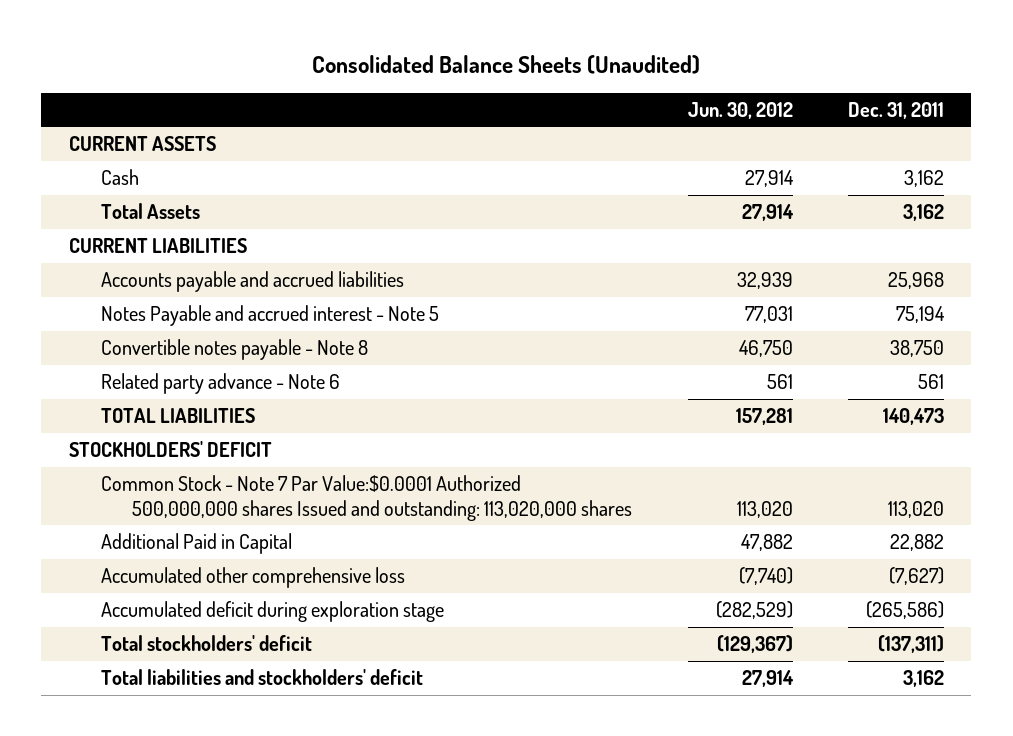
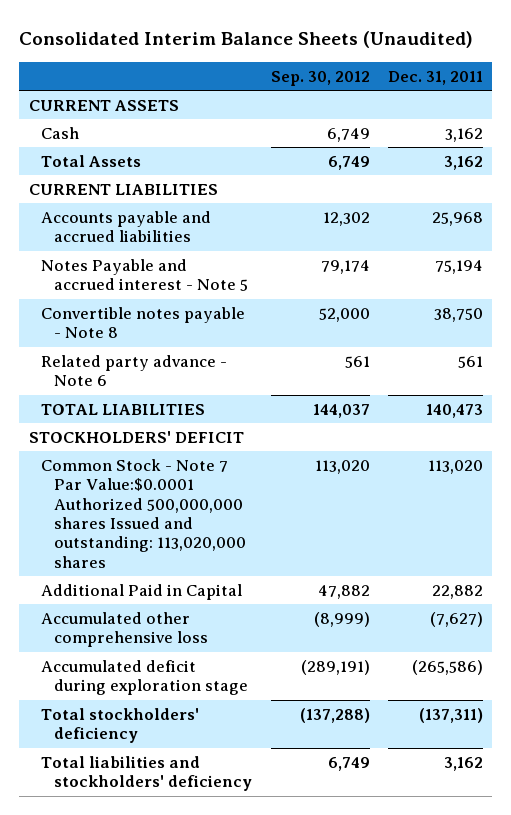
- Consolidated Balance Sheets (Unaudited)
+ Consolidated Interim Balance Sheets (Unaudited)
- | Jun. 30, 2012 | Dec. 31, 2011
+ | Sep. 30, 2012 | Dec. 31, 2011
- Total stockholders' deficit | (129,367) | (137,311)
- Total liabilities and stockholders' deficit | 27,914 | 3,162
+ Total stockholders' deficiency | (137,288) | (137,311)
+ Total liabilities and stockholders' deficiency | 6,749 | 3,162

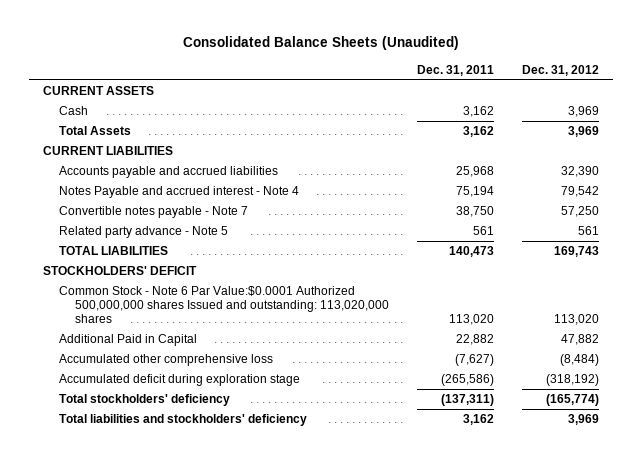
- Consolidated Interim Balance Sheets (Unaudited)
+ Consolidated Balance Sheets (Unaudited)
- | Sep. 30, 2012 | Dec. 31, 2011
+ | Dec. 31, 2011 | Dec. 31, 2012
- Notes Payable and accrued interest - Note 5 | 79,174 | 75,194
- Convertible notes payable - Note 8 | 52,000 | 38,750
- Related party advance - Note 6 | 561 | 561
+ Notes Payable and accrued interest - Note 4 | 75,194 | 79,542
+ Convertible notes payable - Note 7 | 38,750 | 57,250
+ Related party advance - Note 5 | 561 | 561
- Common Stock - Note 7 Par Value:$0.0001 Authorized 500,000,000 shares Issued and outstanding: 113,020,000 shares | 113,020 | 113,020
+ Common Stock - Note 6 Par Value:$0.0001 Authorized 500,000,000 shares Issued and outstanding: 113,020,000 shares | 113,020 | 113,020

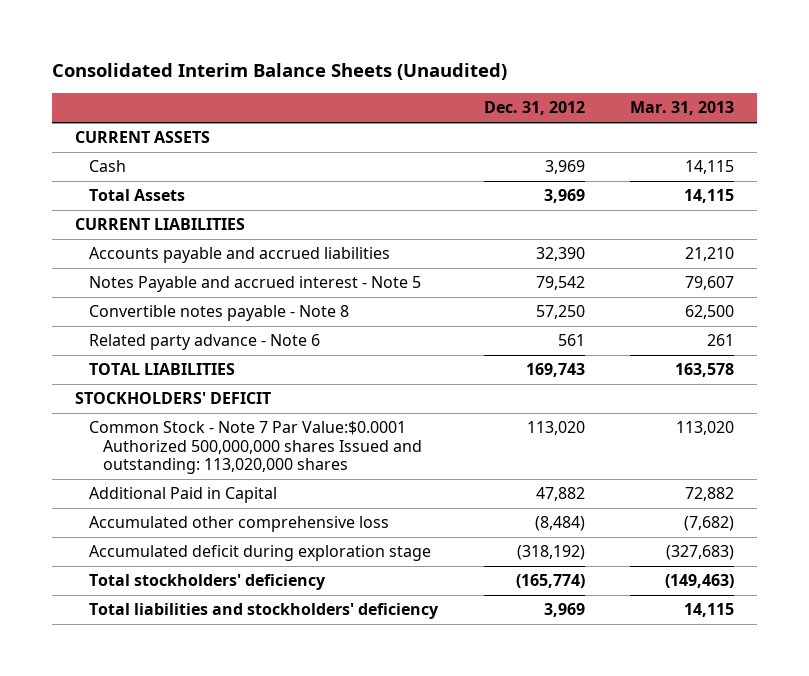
- Consolidated Balance Sheets (Unaudited)
+ Consolidated Interim Balance Sheets (Unaudited)
- | Dec. 31, 2011 | Dec. 31, 2012
+ | Dec. 31, 2012 | Mar. 31, 2013
- Notes Payable and accrued interest - Note 4 | 75,194 | 79,542
- Convertible notes payable - Note 7 | 38,750 | 57,250
- Related party advance - Note 5 | 561 | 561
+ Notes Payable and accrued interest - Note 5 | 79,542 | 79,607
+ Convertible notes payable - Note 8 | 57,250 | 62,500
+ Related party advance - Note 6 | 561 | 261
- Common Stock - Note 6 Par Value:$0.0001 Authorized 500,000,000 shares Issued and outstanding: 113,020,000 shares | 113,020 | 113,020
+ Common Stock - Note 7 Par Value:$0.0001 Authorized 500,000,000 shares Issued and outstanding: 113,020,000 shares | 113,020 | 113,020

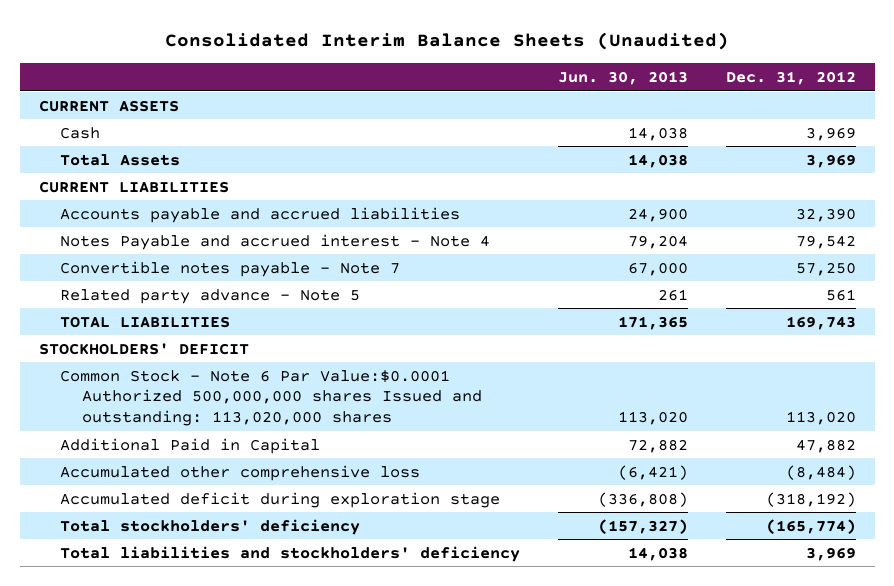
- | Dec. 31, 2012 | Mar. 31, 2013
+ | Jun. 30, 2013 | Dec. 31, 2012
- Notes Payable and accrued interest - Note 5 | 79,542 | 79,607
- Convertible notes payable - Note 8 | 57,250 | 62,500
- Related party advance - Note 6 | 561 | 261
+ Notes Payable and accrued interest - Note 4 | 79,204 | 79,542
+ Convertible notes payable - Note 7 | 67,000 | 57,250
+ Related party advance - Note 5 | 261 | 561
- Common Stock - Note 7 Par Value:$0.0001 Authorized 500,000,000 shares Issued and outstanding: 113,020,000 shares | 113,020 | 113,020
+ Common Stock - Note 6 Par Value:$0.0001 Authorized 500,000,000 shares Issued and outstanding: 113,020,000 shares | 113,020 | 113,020

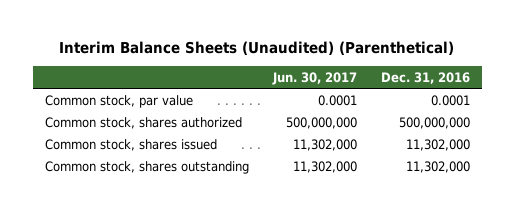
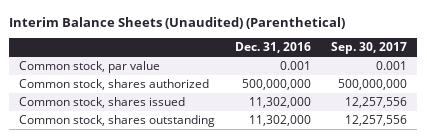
- | Jun. 30, 2017 | Dec. 31, 2016
+ | Dec. 31, 2016 | Sep. 30, 2017
- Common stock, par value | 0.0001 | 0.0001
+ Common stock, par value | 0.001 | 0.001

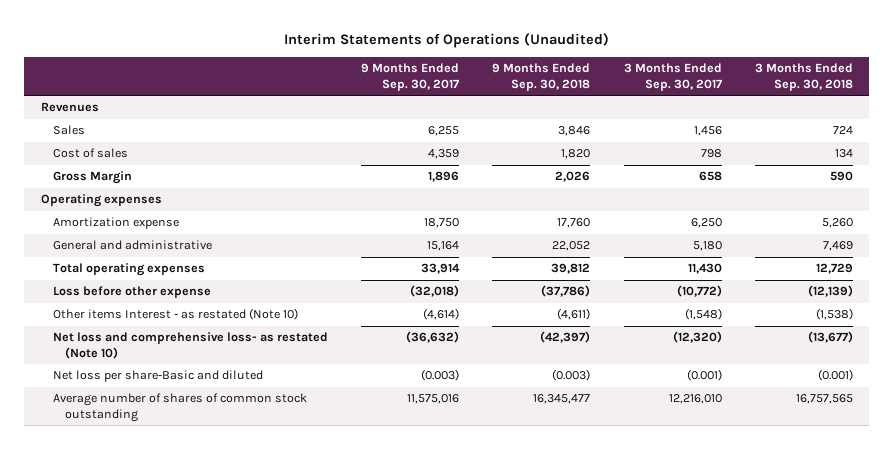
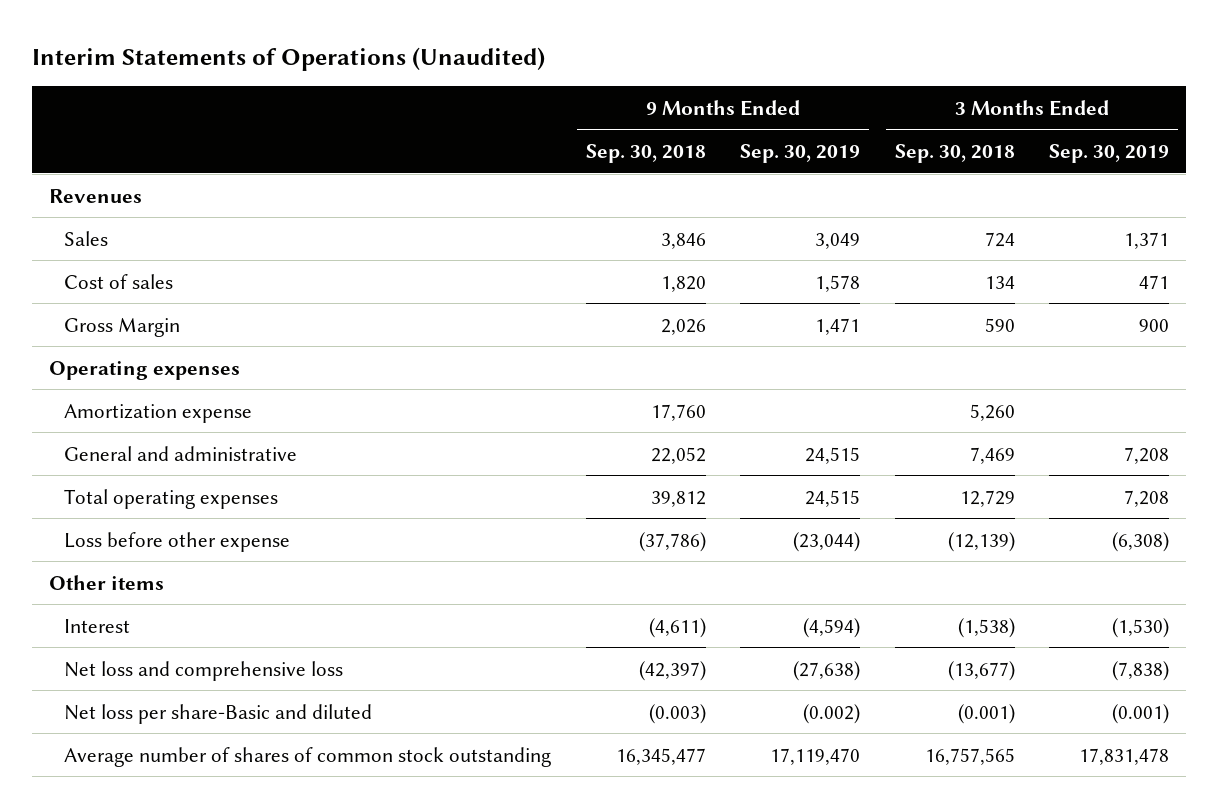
- | 9 Months Ended Sep. 30, 2017 | 9 Months Ended Sep. 30, 2018 | 3 Months Ended Sep. 30, 2017 | 3 Months Ended Sep. 30, 2018
+ | 9 Months Ended Sep. 30, 2018 | 9 Months Ended Sep. 30, 2019 | 3 Months Ended Sep. 30, 2018 | 3 Months Ended Sep. 30, 2019
- Other items Interest - as restated (Note 10) | (4,614) | (4,611) | (1,548) | (1,538)
- Net loss and comprehensive loss- as restated (Note 10) | (36,632) | (42,397) | (12,320) | (13,677)
+ Other items
+ Interest | (4,611) | (4,594) | (1,538) | (1,530)
+ Net loss and comprehensive loss | (42,397) | (27,638) | (13,677) | (7,838)

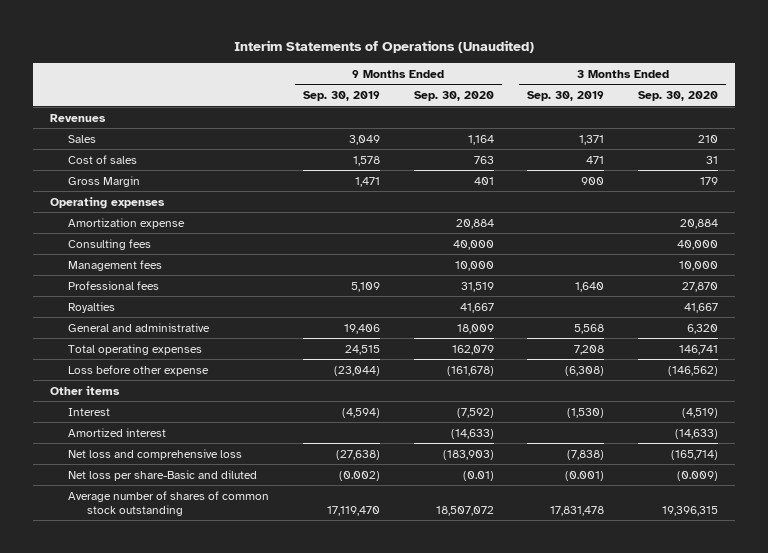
- | 9 Months Ended Sep. 30, 2018 | 9 Months Ended Sep. 30, 2019 | 3 Months Ended Sep. 30, 2018 | 3 Months Ended Sep. 30, 2019
+ | 9 Months Ended Sep. 30, 2019 | 9 Months Ended Sep. 30, 2020 | 3 Months Ended Sep. 30, 2019 | 3 Months Ended Sep. 30, 2020
- General and administrative | 22,052 | 24,515 | 7,469 | 7,208
+ Consulting fees | | 40,000 | | 40,000
+ Management fees | | 10,000 | | 10,000
+ Professional fees | 5,109 | 31,519 | 1,640 | 27,870
+ Royalties | | 41,667 | | 41,667
+ General and administrative | 19,406 | 18,009 | 5,568 | 6,320
+ Amortized interest | | (14,633) | | (14,633)

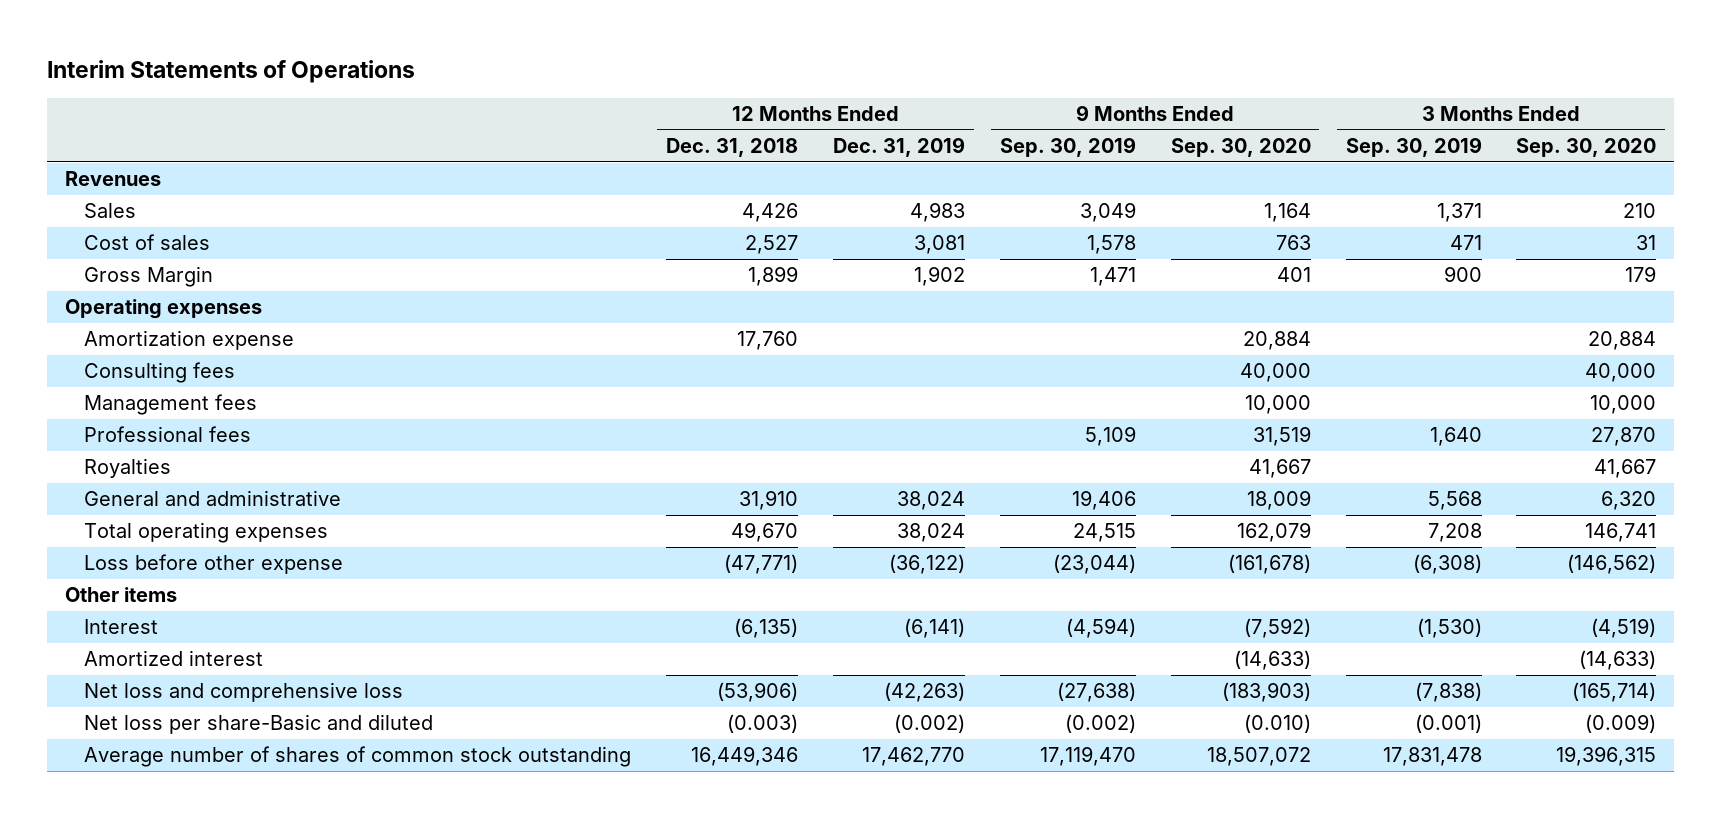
- Interim Statements of Operations (Unaudited)
+ Interim Statements of Operations
- | 9 Months Ended Sep. 30, 2019 | 9 Months Ended Sep. 30, 2020 | 3 Months Ended Sep. 30, 2019 | 3 Months Ended Sep. 30, 2020
+ | 12 Months Ended Dec. 31, 2018 | 12 Months Ended Dec. 31, 2019 | 9 Months Ended Sep. 30, 2019 | 9 Months Ended Sep. 30, 2020 | 3 Months Ended Sep. 30, 2019 | 3 Months Ended Sep. 30, 2020
- Net loss per share-Basic and diluted | (0.002) | (0.01) | (0.001) | (0.009)
+ Net loss per share-Basic and diluted | (0.003) | (0.002) | (0.002) | (0.010) | (0.001) | (0.009)

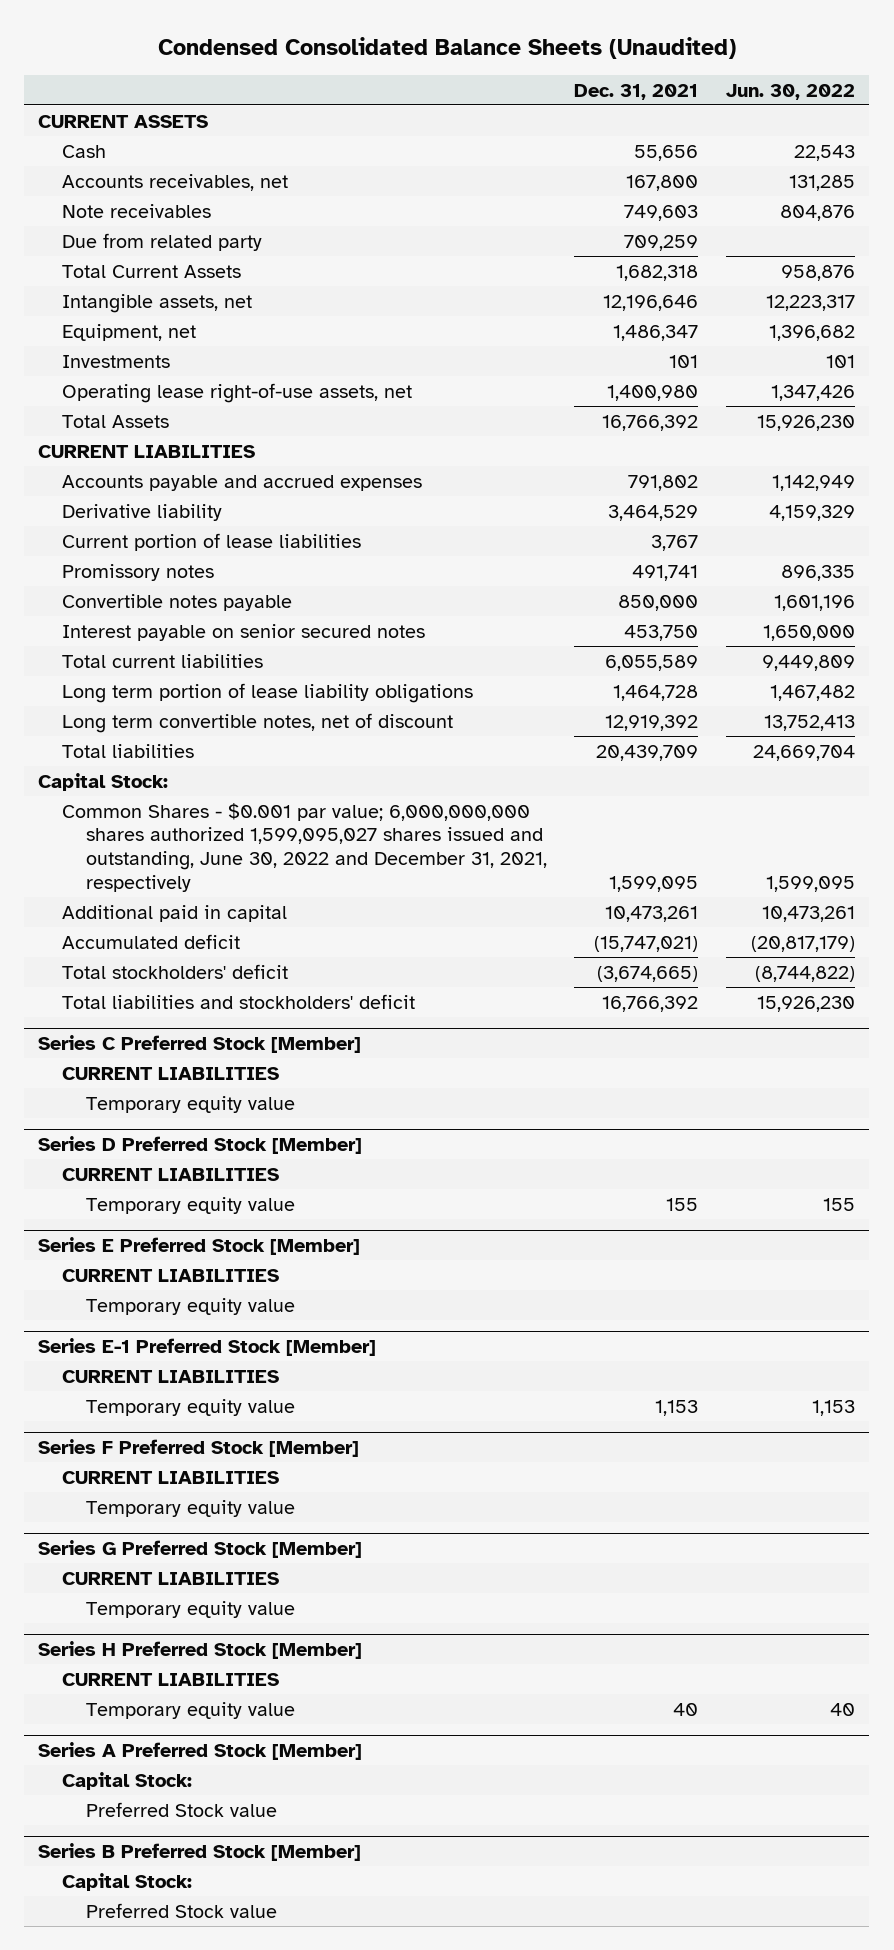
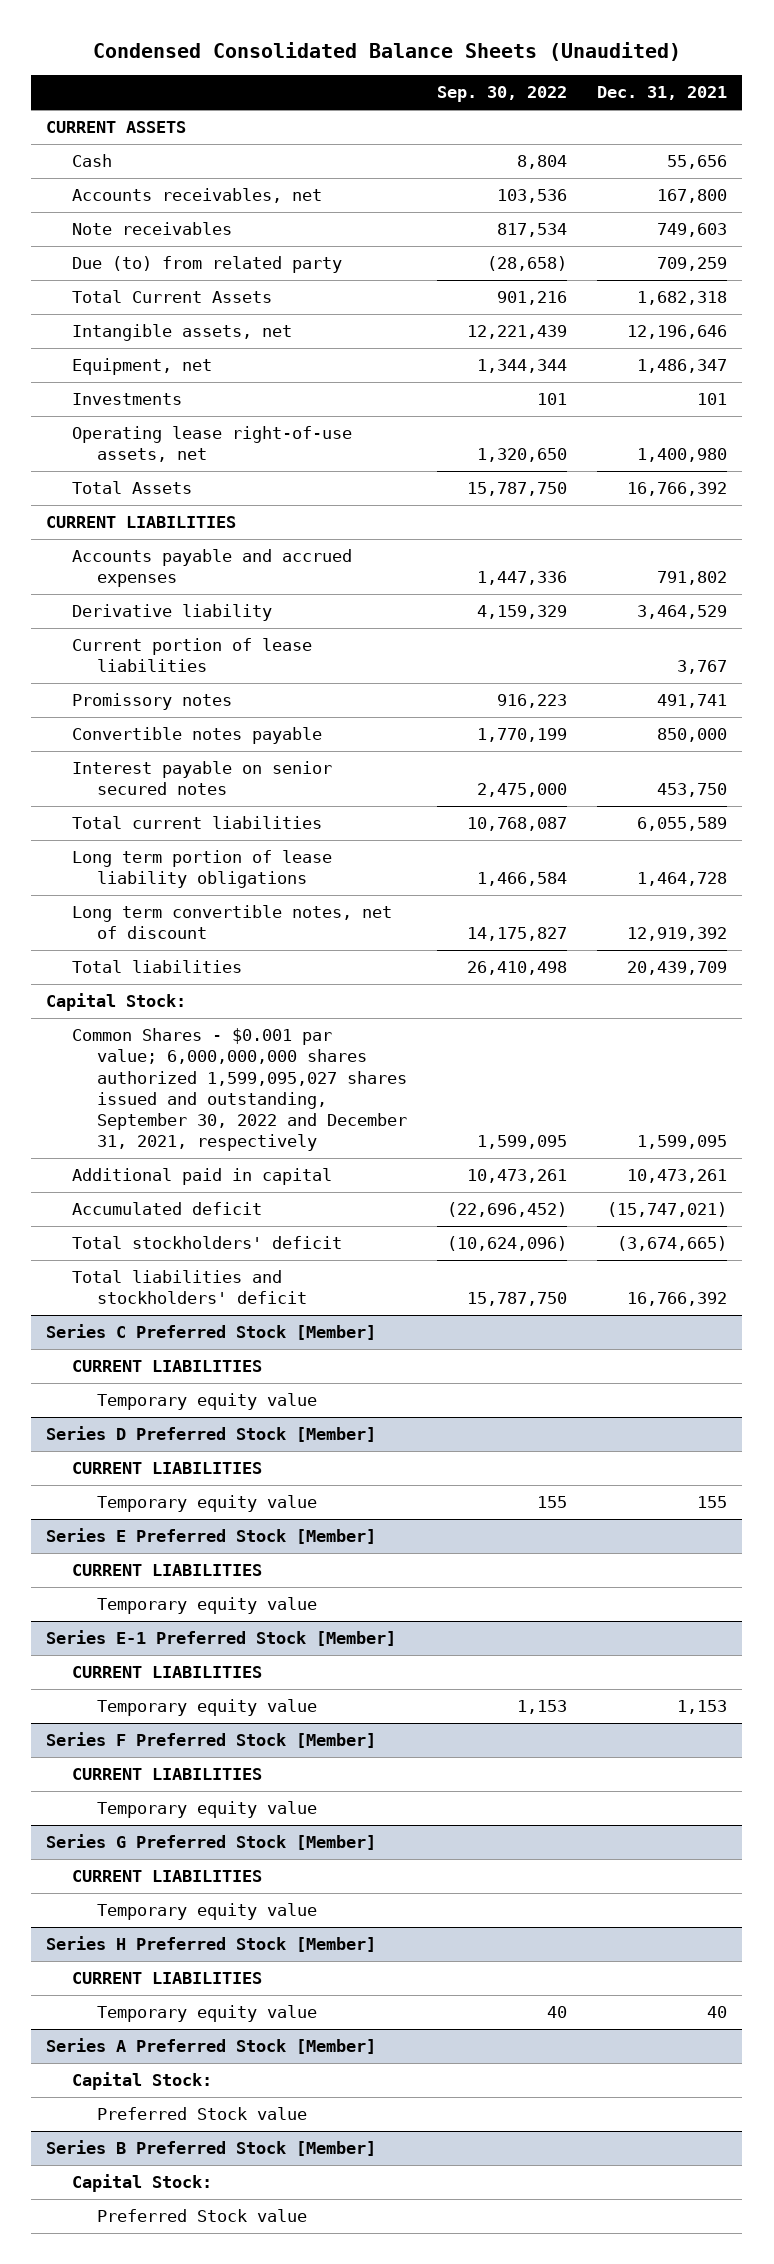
- | Dec. 31, 2021 | Jun. 30, 2022
+ | Sep. 30, 2022 | Dec. 31, 2021
- Due from related party | 709,259 |
+ Due (to) from related party | (28,658) | 709,259
- Common Shares - $0.001 par value; 6,000,000,000 shares authorized 1,599,095,027 shares issued and outstanding, June 30, 2022 and December 31, 2021, respectively | 1,599,095 | 1,599,095
+ Common Shares - $0.001 par value; 6,000,000,000 shares authorized 1,599,095,027 shares issued and outstanding, September 30, 2022 and December 31, 2021, respectively | 1,599,095 | 1,599,095

